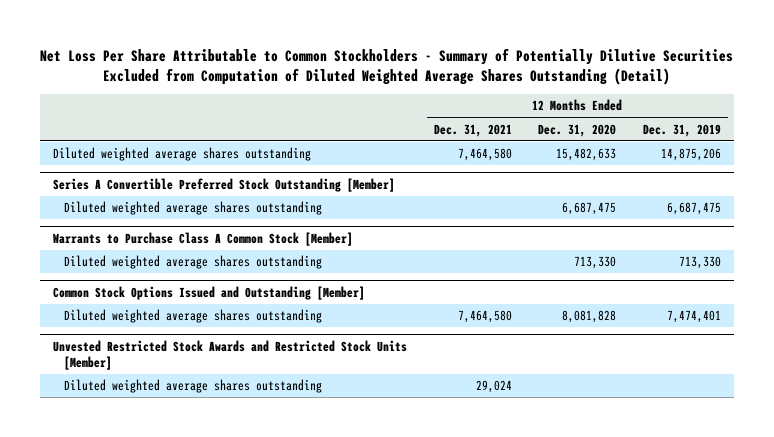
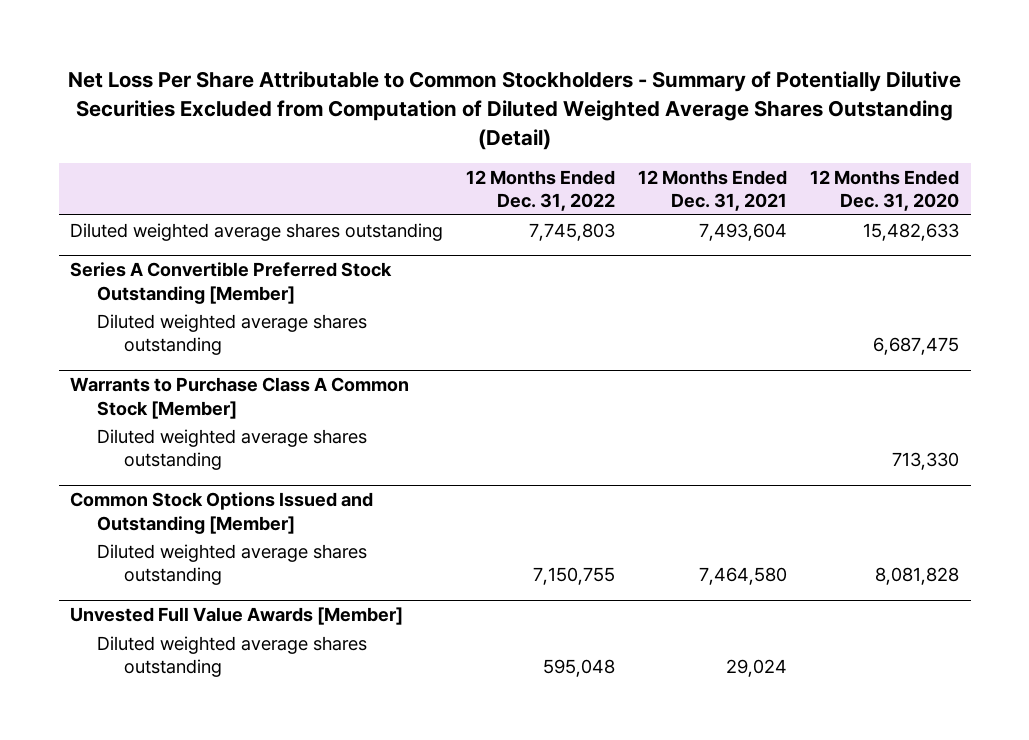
- | 12 Months Ended Dec. 31, 2021 | 12 Months Ended Dec. 31, 2020 | 12 Months Ended Dec. 31, 2019
+ | 12 Months Ended Dec. 31, 2022 | 12 Months Ended Dec. 31, 2021 | 12 Months Ended Dec. 31, 2020
- Diluted weighted average shares outstanding | 7,464,580 | 15,482,633 | 14,875,206
+ Diluted weighted average shares outstanding | 7,745,803 | 7,493,604 | 15,482,633
- Unvested Restricted Stock Awards and Restricted Stock Units [Member]
+ Unvested Full Value Awards [Member]

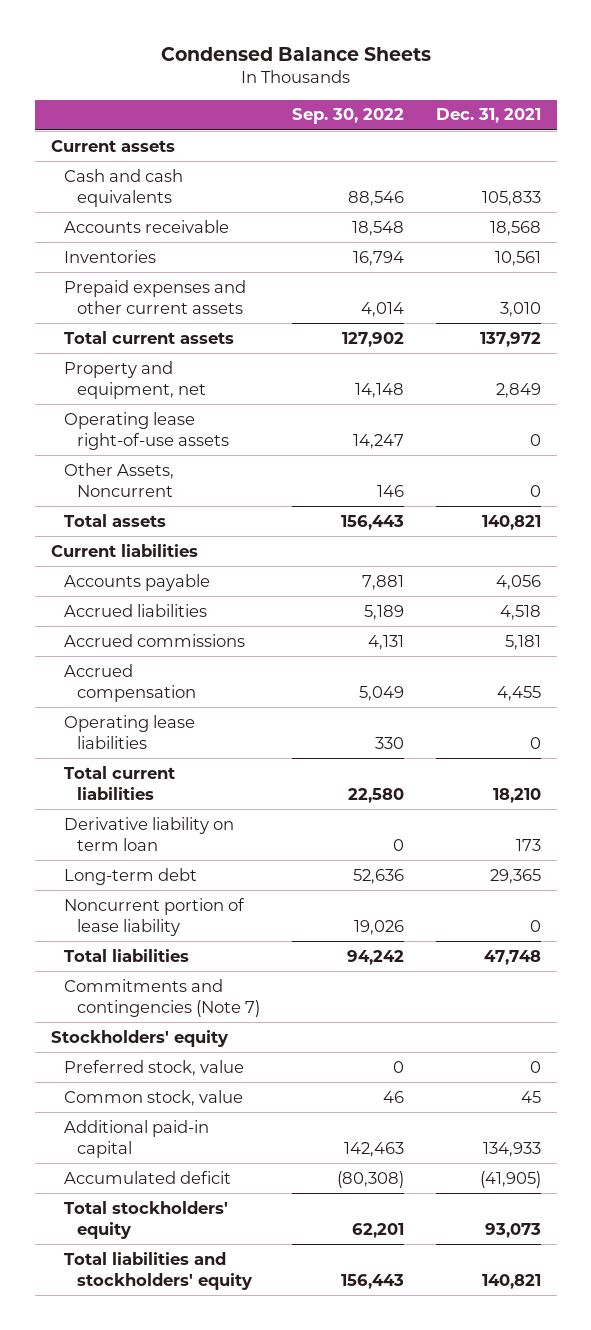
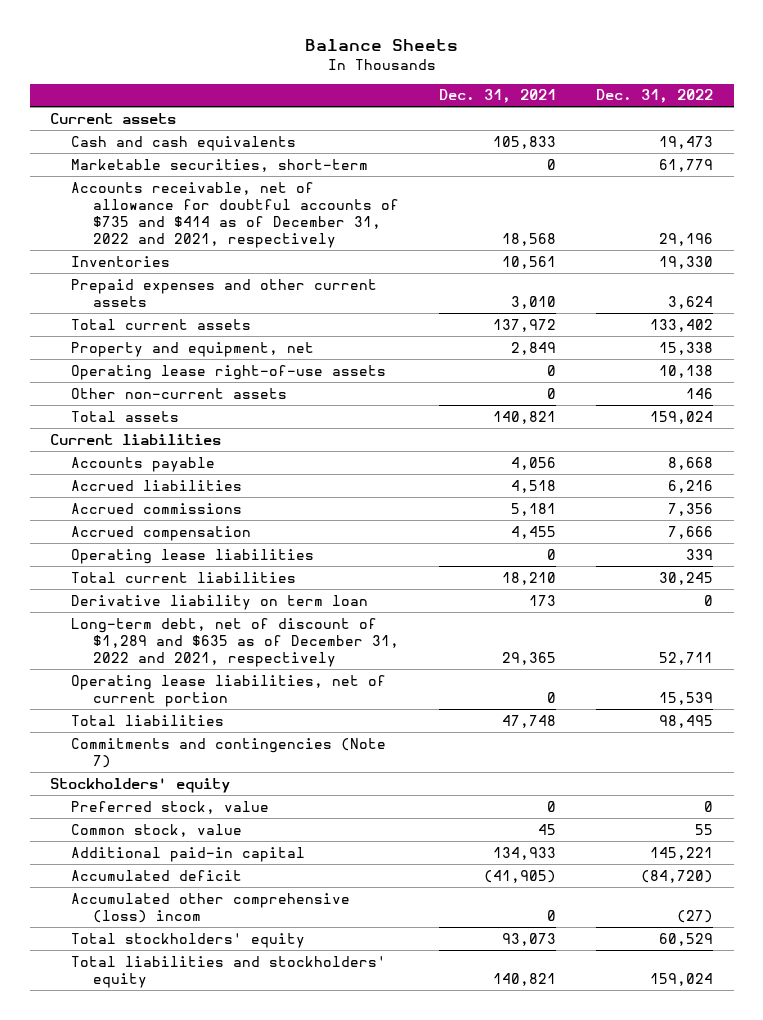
- Condensed Balance Sheets
+ Balance Sheets
- | Sep. 30, 2022 | Dec. 31, 2021
+ | Dec. 31, 2021 | Dec. 31, 2022
- Accounts receivable | 18,548 | 18,568
+ Marketable securities, short-term | 0 | 61,779
+ Accounts receivable, net of allowance for doubtful accounts of $735 and $414 as of December 31, 2022 and 2021, respectively | 18,568 | 29,196
- Other Assets, Noncurrent | 146 | 0
+ Other non-current assets | 0 | 146
- Long-term debt | 52,636 | 29,365
- Noncurrent portion of lease liability | 19,026 | 0
+ Long-term debt, net of discount of $1,289 and $635 as of December 31, 2022 and 2021, respectively | 29,365 | 52,711
+ Operating lease liabilities, net of current portion | 0 | 15,539
+ Accumulated other comprehensive (loss) incom | 0 | (27)

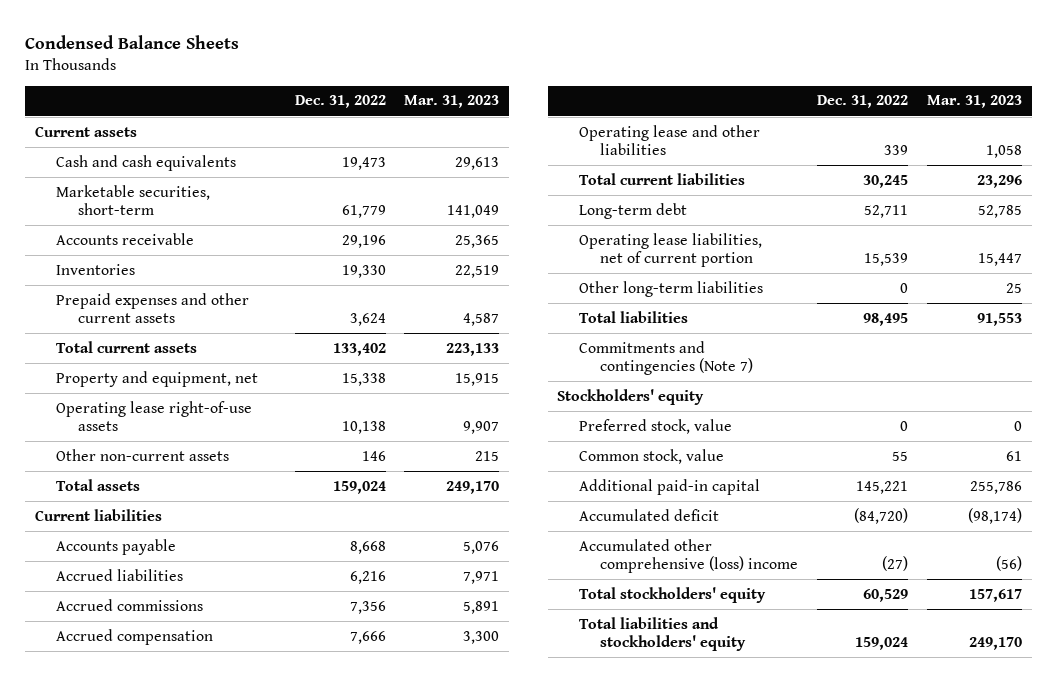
- Balance Sheets
+ Condensed Balance Sheets
- | Dec. 31, 2021 | Dec. 31, 2022
+ | Dec. 31, 2022 | Mar. 31, 2023
- Accounts receivable, net of allowance for doubtful accounts of $735 and $414 as of December 31, 2022 and 2021, respectively | 18,568 | 29,196
+ Accounts receivable | 29,196 | 25,365
- Operating lease liabilities | 0 | 339
+ Operating lease and other liabilities | 339 | 1,058
- Derivative liability on term loan | 173 | 0
- Long-term debt, net of discount of $1,289 and $635 as of December 31, 2022 and 2021, respectively | 29,365 | 52,711
+ Long-term debt | 52,711 | 52,785
+ Other long-term liabilities | 0 | 25
- Accumulated other comprehensive (loss) incom | 0 | (27)
+ Accumulated other comprehensive (loss) income | (27) | (56)

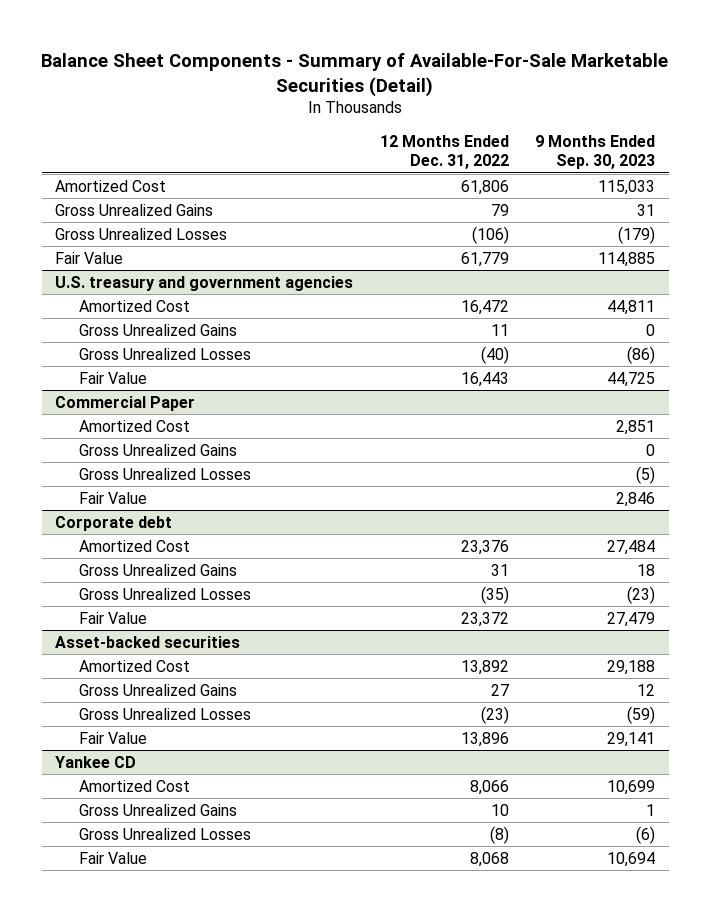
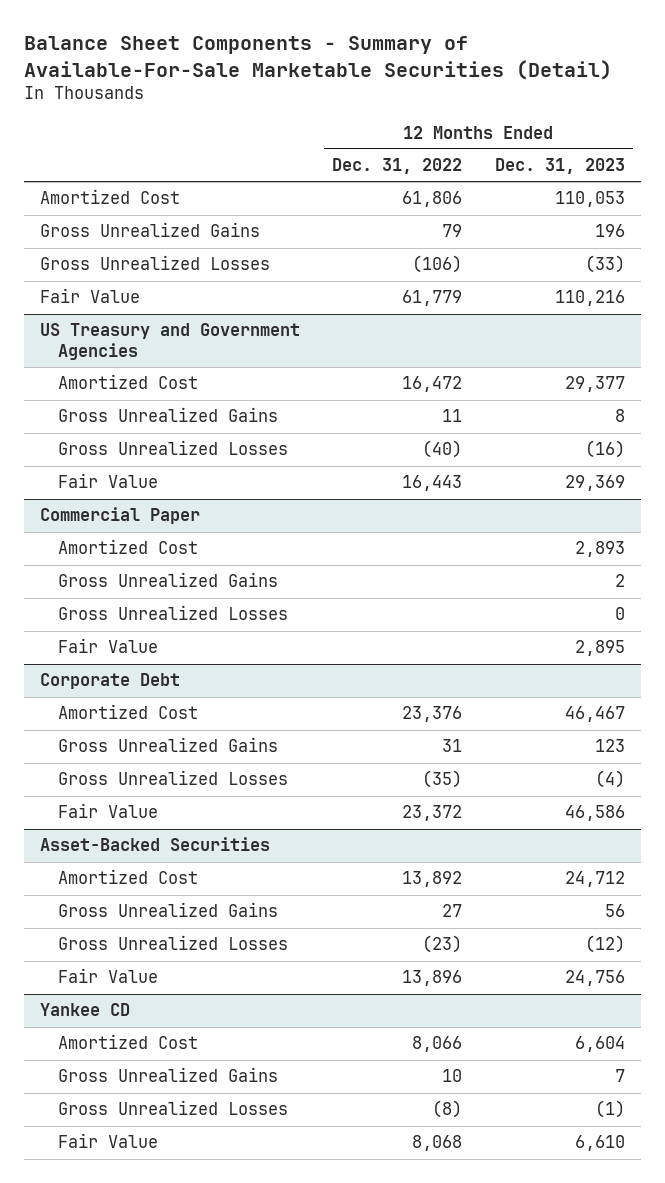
- | 12 Months Ended Dec. 31, 2022 | 9 Months Ended Sep. 30, 2023
+ | 12 Months Ended Dec. 31, 2022 | 12 Months Ended Dec. 31, 2023
- U.S. treasury and government agencies
+ US Treasury and Government Agencies
- Corporate debt
+ Corporate Debt
- Asset-backed securities
+ Asset-Backed Securities

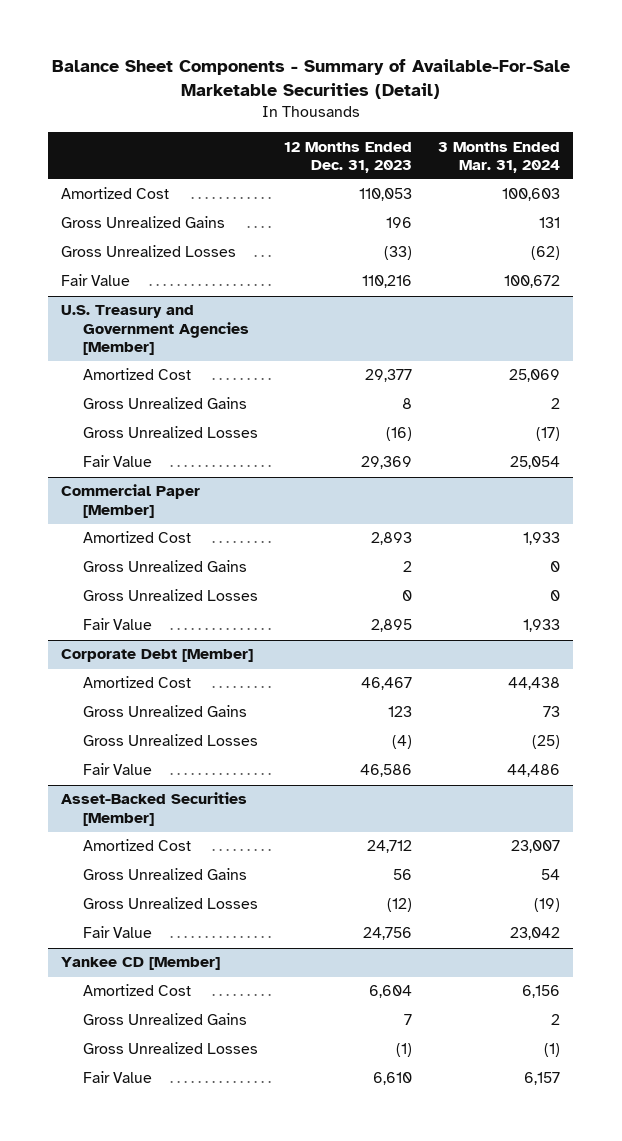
- | 12 Months Ended Dec. 31, 2022 | 12 Months Ended Dec. 31, 2023
+ | 12 Months Ended Dec. 31, 2023 | 3 Months Ended Mar. 31, 2024
- US Treasury and Government Agencies
+ U.S. Treasury and Government Agencies [Member]
- Commercial Paper
+ Commercial Paper [Member]
- Corporate Debt
+ Corporate Debt [Member]
- Asset-Backed Securities
+ Asset-Backed Securities [Member]
- Yankee CD
+ Yankee CD [Member]

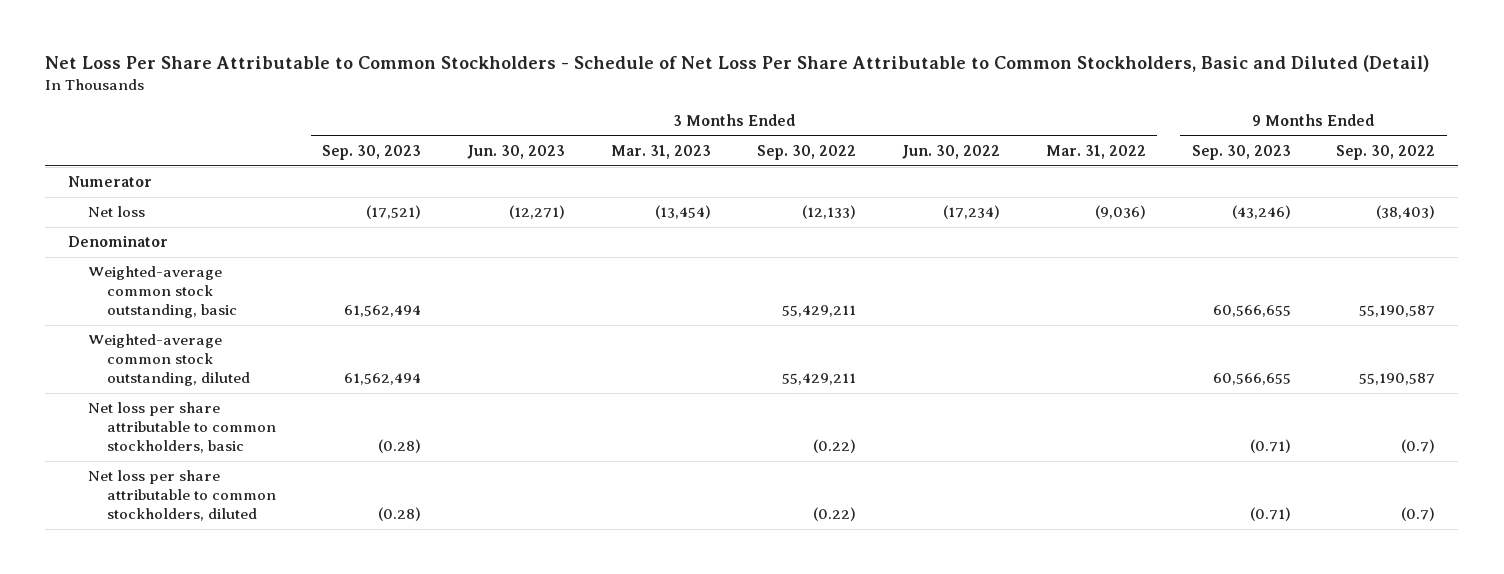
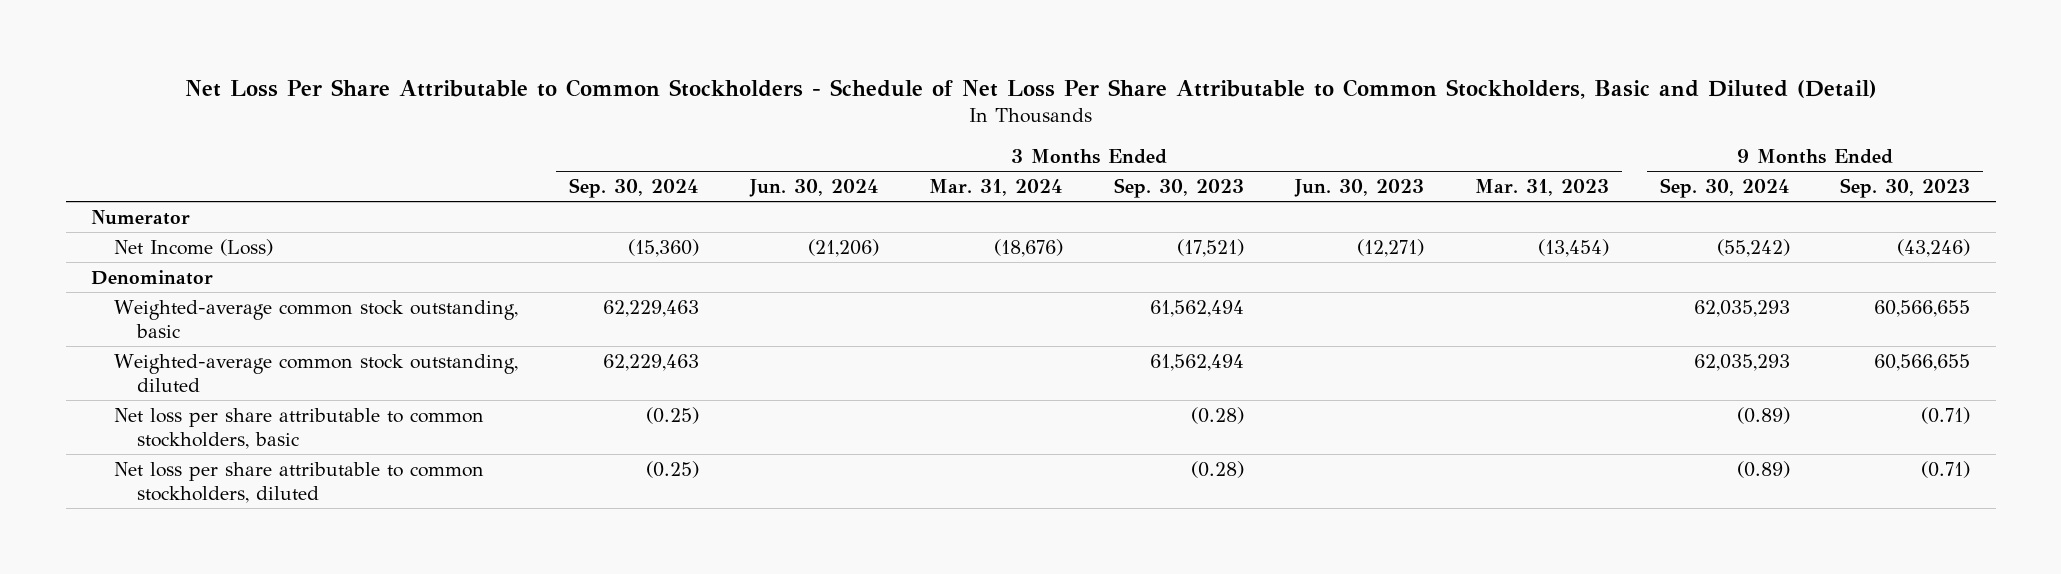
- | 3 Months Ended Sep. 30, 2023 | 3 Months Ended Jun. 30, 2023 | 3 Months Ended Mar. 31, 2023 | 3 Months Ended Sep. 30, 2022 | 3 Months Ended Jun. 30, 2022 | 3 Months Ended Mar. 31, 2022 | 9 Months Ended Sep. 30, 2023 | 9 Months Ended Sep. 30, 2022
+ | 3 Months Ended Sep. 30, 2024 | 3 Months Ended Jun. 30, 2024 | 3 Months Ended Mar. 31, 2024 | 3 Months Ended Sep. 30, 2023 | 3 Months Ended Jun. 30, 2023 | 3 Months Ended Mar. 31, 2023 | 9 Months Ended Sep. 30, 2024 | 9 Months Ended Sep. 30, 2023
- Net loss | (17,521) | (12,271) | (13,454) | (12,133) | (17,234) | (9,036) | (43,246) | (38,403)
+ Net Income (Loss) | (15,360) | (21,206) | (18,676) | (17,521) | (12,271) | (13,454) | (55,242) | (43,246)

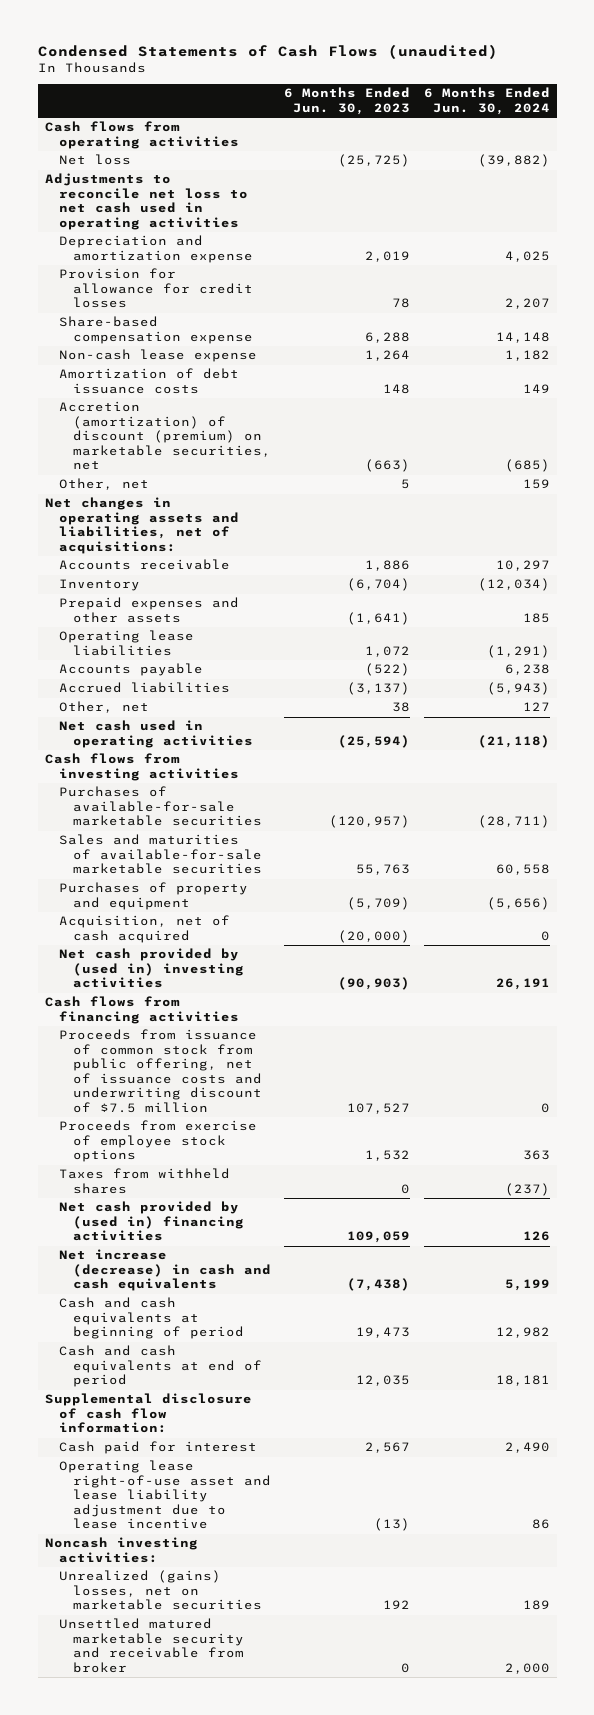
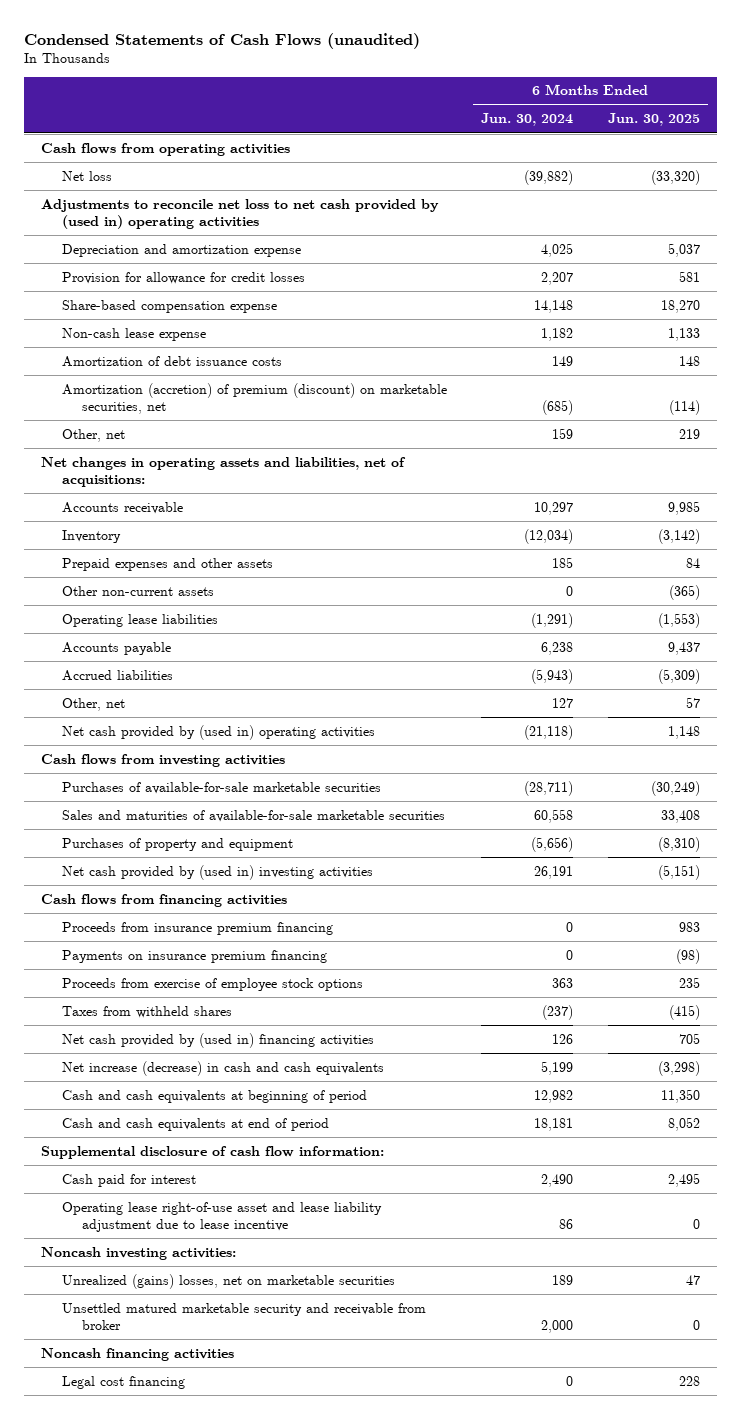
- | 6 Months Ended Jun. 30, 2023 | 6 Months Ended Jun. 30, 2024
+ | 6 Months Ended Jun. 30, 2024 | 6 Months Ended Jun. 30, 2025
- Adjustments to reconcile net loss to net cash used in operating activities
+ Adjustments to reconcile net loss to net cash provided by (used in) operating activities
- Accretion (amortization) of discount (premium) on marketable securities, net | (663) | (685)
+ Amortization (accretion) of premium (discount) on marketable securities, net | (685) | (114)
+ Other non-current assets | 0 | (365)
- Net cash used in operating activities | (25,594) | (21,118)
+ Net cash provided by (used in) operating activities | (21,118) | 1,148
- Acquisition, net of cash acquired | (20,000) | 0
- Proceeds from issuance of common stock from public offering, net of issuance costs and underwriting discount of $7.5 million | 107,527 | 0
+ Proceeds from insurance premium financing | 0 | 983
+ Payments on insurance premium financing | 0 | (98)
+ Noncash financing activities
+ Legal cost financing | 0 | 228

